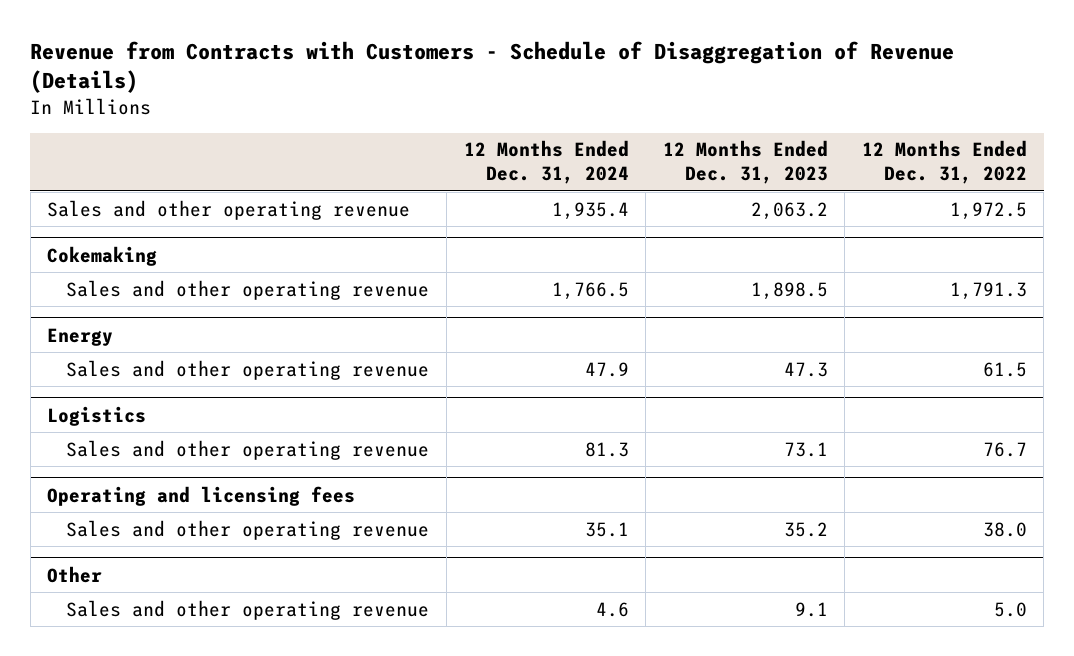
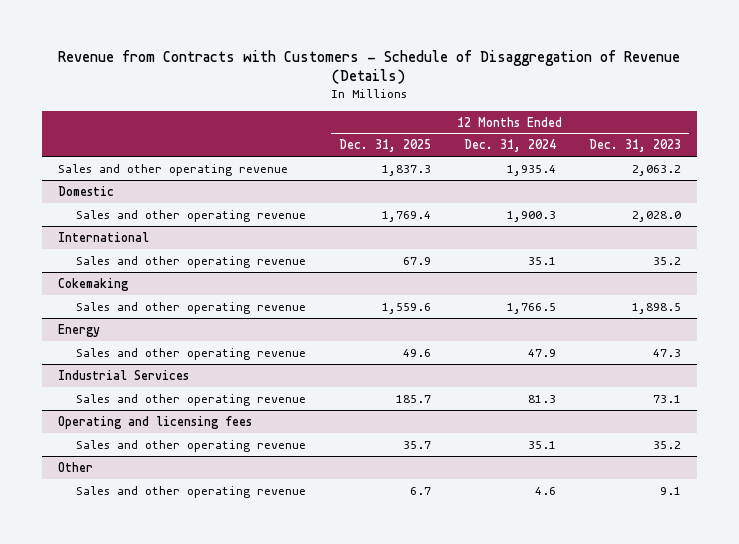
- | 12 Months Ended Dec. 31, 2024 | 12 Months Ended Dec. 31, 2023 | 12 Months Ended Dec. 31, 2022
+ | 12 Months Ended Dec. 31, 2025 | 12 Months Ended Dec. 31, 2024 | 12 Months Ended Dec. 31, 2023
+ Domestic
+ Sales and other operating revenue | 1,769.4 | 1,900.3 | 2,028.0
+ International
+ Sales and other operating revenue | 67.9 | 35.1 | 35.2
- Logistics
+ Industrial Services

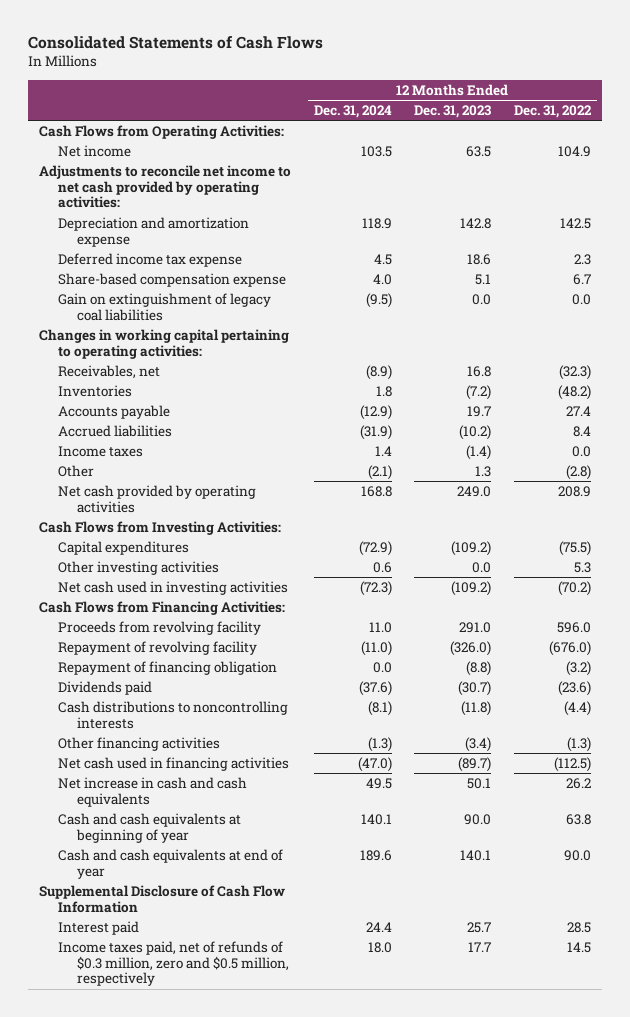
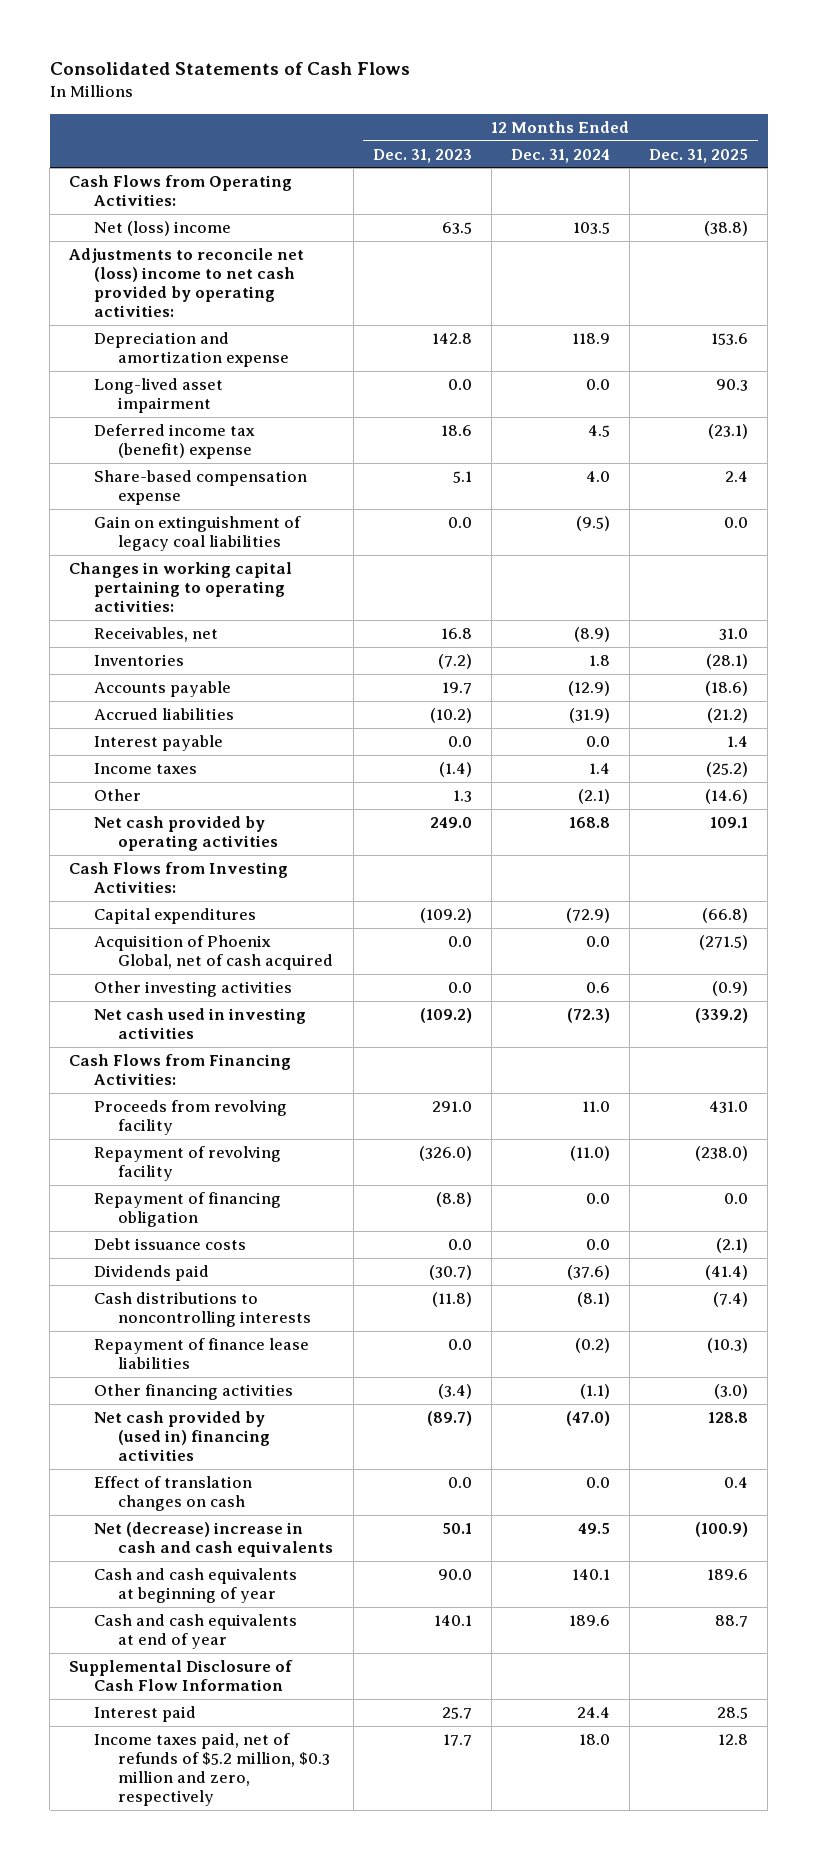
- | 12 Months Ended Dec. 31, 2024 | 12 Months Ended Dec. 31, 2023 | 12 Months Ended Dec. 31, 2022
+ | 12 Months Ended Dec. 31, 2023 | 12 Months Ended Dec. 31, 2024 | 12 Months Ended Dec. 31, 2025
- Net income | 103.5 | 63.5 | 104.9
- Adjustments to reconcile net income to net cash provided by operating activities:
+ Net (loss) income | 63.5 | 103.5 | (38.8)
+ Adjustments to reconcile net (loss) income to net cash provided by operating activities:
- Deferred income tax expense | 4.5 | 18.6 | 2.3
+ Long-lived asset impairment | 0.0 | 0.0 | 90.3
+ Deferred income tax (benefit) expense | 18.6 | 4.5 | (23.1)
+ Interest payable | 0.0 | 0.0 | 1.4
+ Acquisition of Phoenix Global, net of cash acquired | 0.0 | 0.0 | (271.5)
+ Debt issuance costs | 0.0 | 0.0 | (2.1)
- Other financing activities | (1.3) | (3.4) | (1.3)
- Net cash used in financing activities | (47.0) | (89.7) | (112.5)
- Net increase in cash and cash equivalents | 49.5 | 50.1 | 26.2
+ Repayment of finance lease liabilities | 0.0 | (0.2) | (10.3)
+ Other financing activities | (3.4) | (1.1) | (3.0)
+ Net cash provided by (used in) financing activities | (89.7) | (47.0) | 128.8
+ Effect of translation changes on cash | 0.0 | 0.0 | 0.4
+ Net (decrease) increase in cash and cash equivalents | 50.1 | 49.5 | (100.9)
- Income taxes paid, net of refunds of $0.3 million, zero and $0.5 million, respectively | 18.0 | 17.7 | 14.5
+ Income taxes paid, net of refunds of $5.2 million, $0.3 million and zero, respectively | 17.7 | 18.0 | 12.8

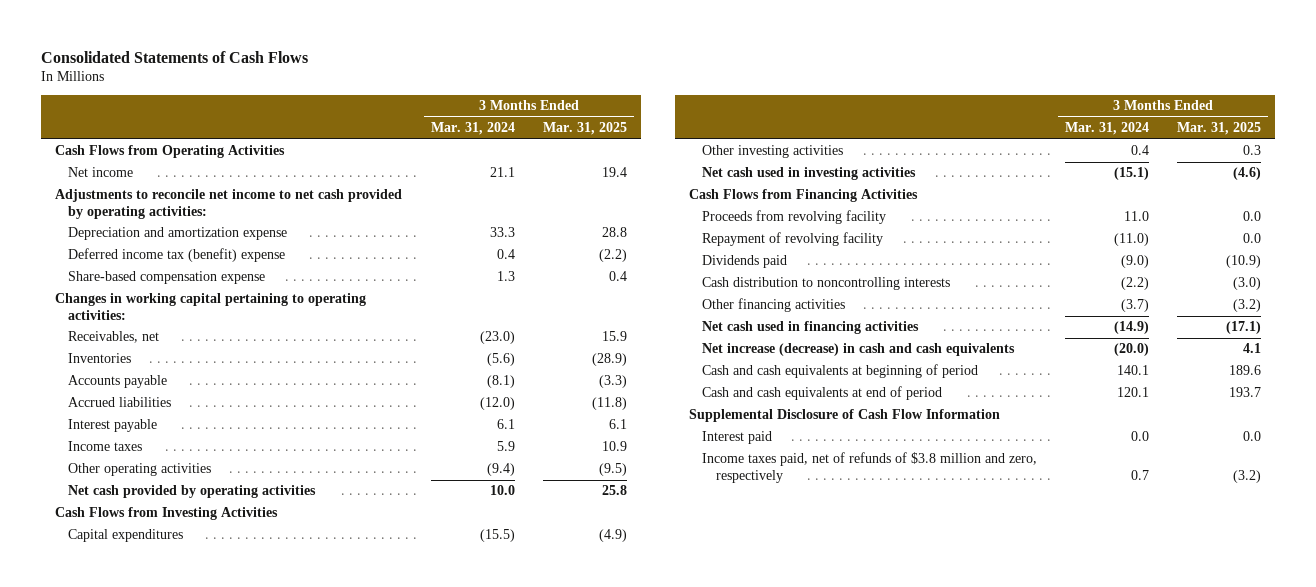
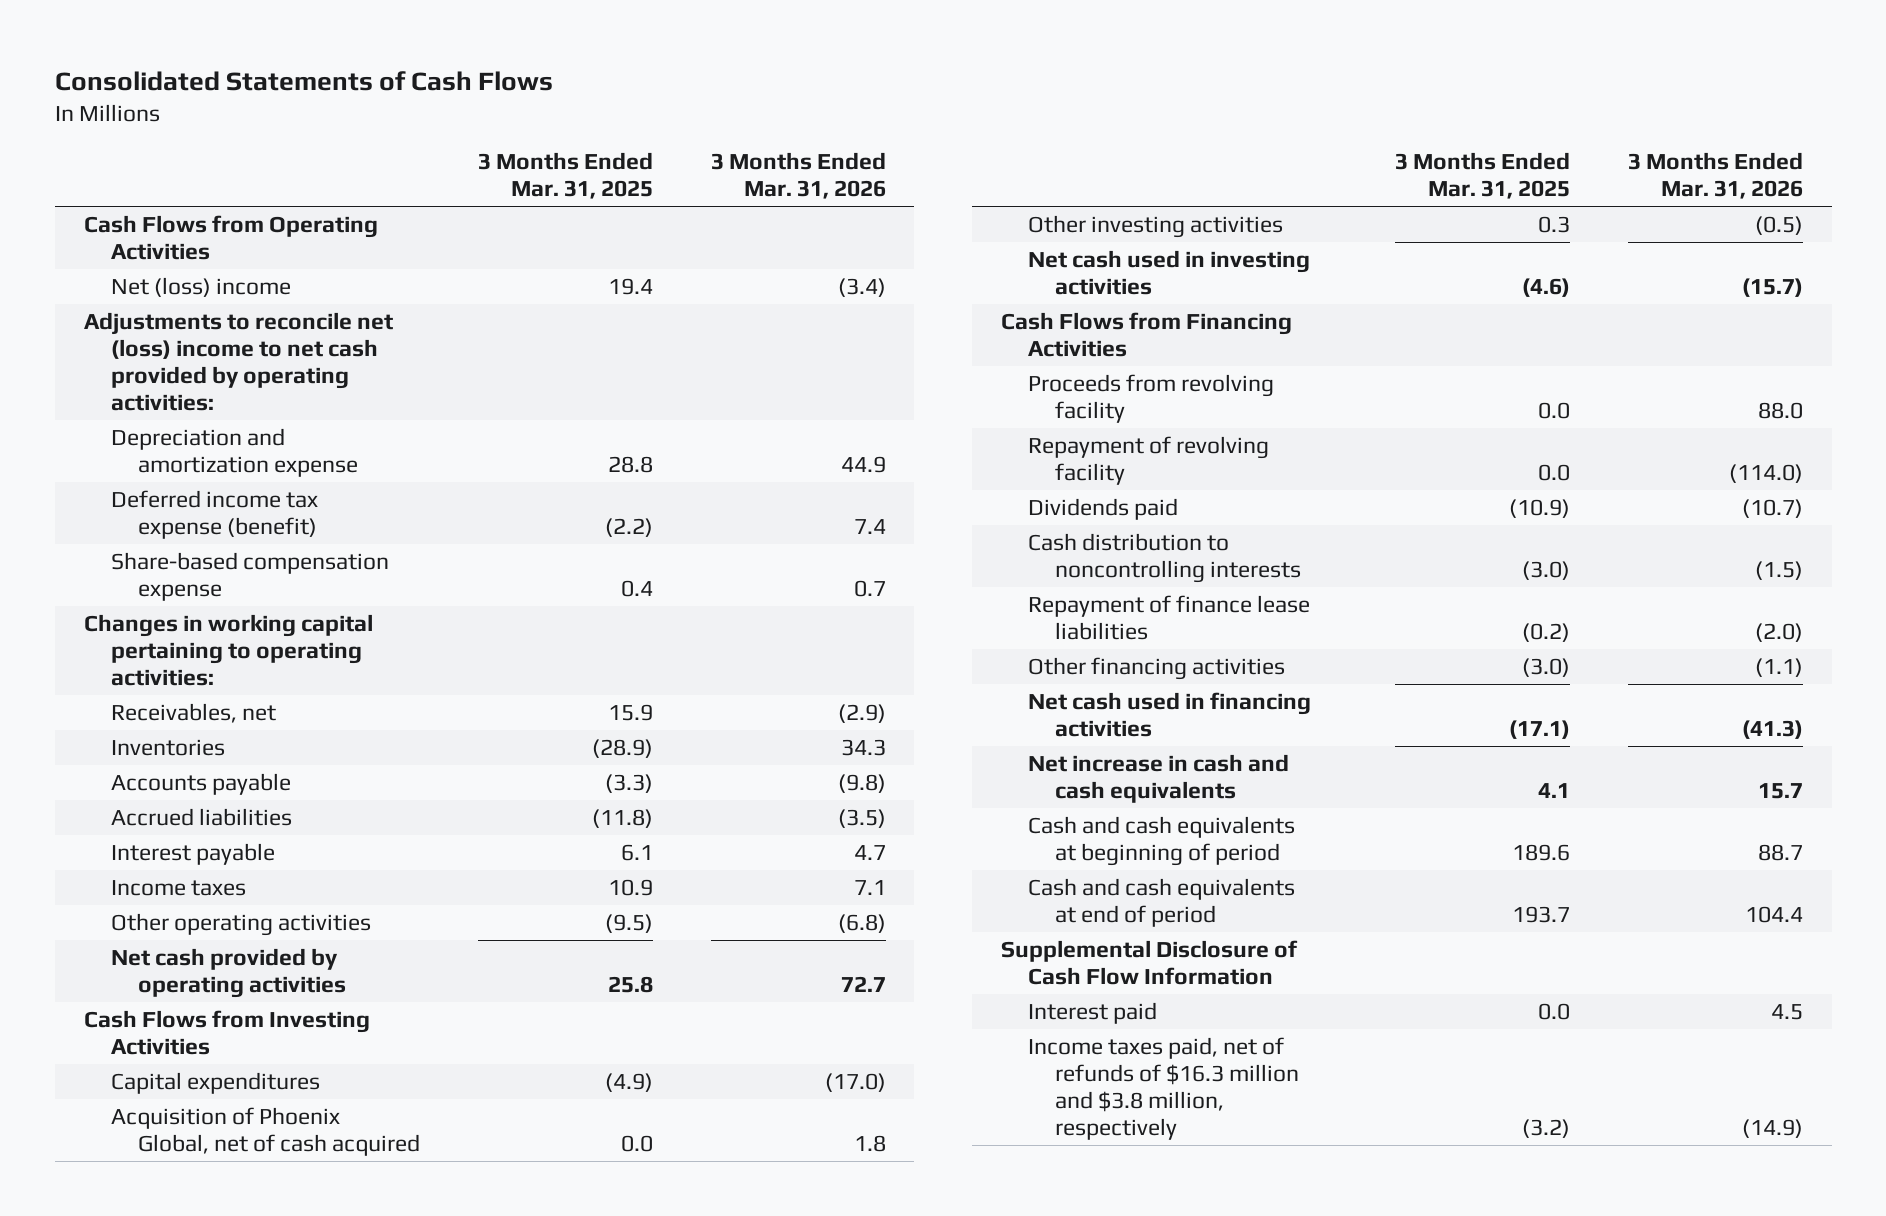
- | 3 Months Ended Mar. 31, 2024 | 3 Months Ended Mar. 31, 2025
+ | 3 Months Ended Mar. 31, 2025 | 3 Months Ended Mar. 31, 2026
- Net income | 21.1 | 19.4
- Adjustments to reconcile net income to net cash provided by operating activities:
+ Net (loss) income | 19.4 | (3.4)
+ Adjustments to reconcile net (loss) income to net cash provided by operating activities:
- Deferred income tax (benefit) expense | 0.4 | (2.2)
+ Deferred income tax expense (benefit) | (2.2) | 7.4
+ Acquisition of Phoenix Global, net of cash acquired | 0.0 | 1.8
- Other financing activities | (3.7) | (3.2)
+ Repayment of finance lease liabilities | (0.2) | (2.0)
+ Other financing activities | (3.0) | (1.1)
- Net increase (decrease) in cash and cash equivalents | (20.0) | 4.1
+ Net increase in cash and cash equivalents | 4.1 | 15.7
- Income taxes paid, net of refunds of $3.8 million and zero, respectively | 0.7 | (3.2)
+ Income taxes paid, net of refunds of $16.3 million and $3.8 million, respectively | (3.2) | (14.9)

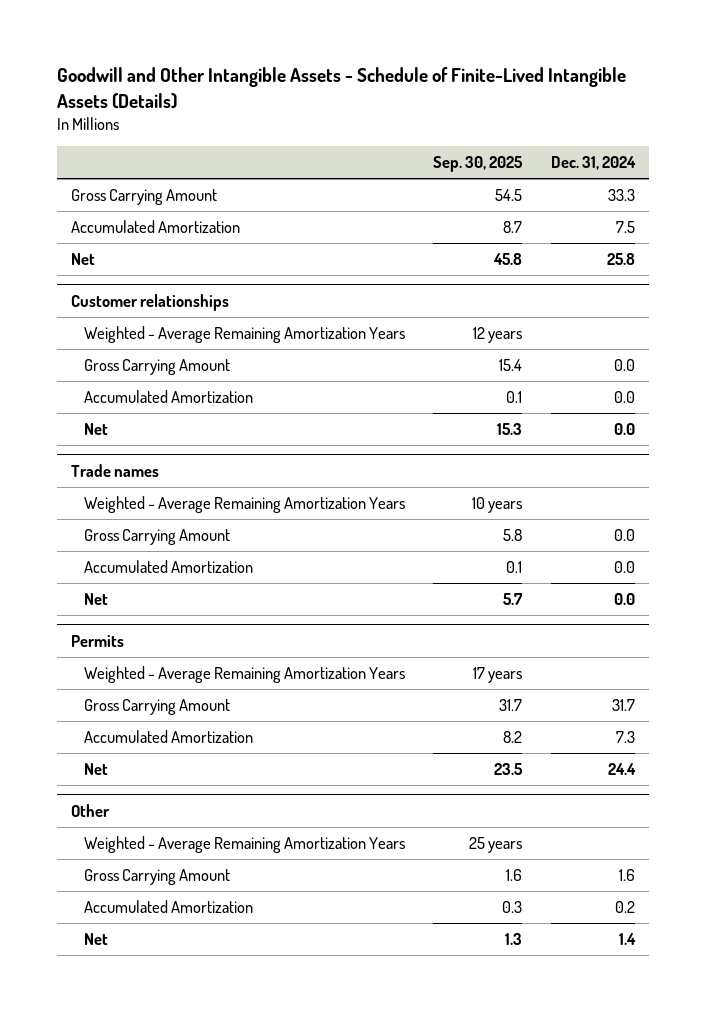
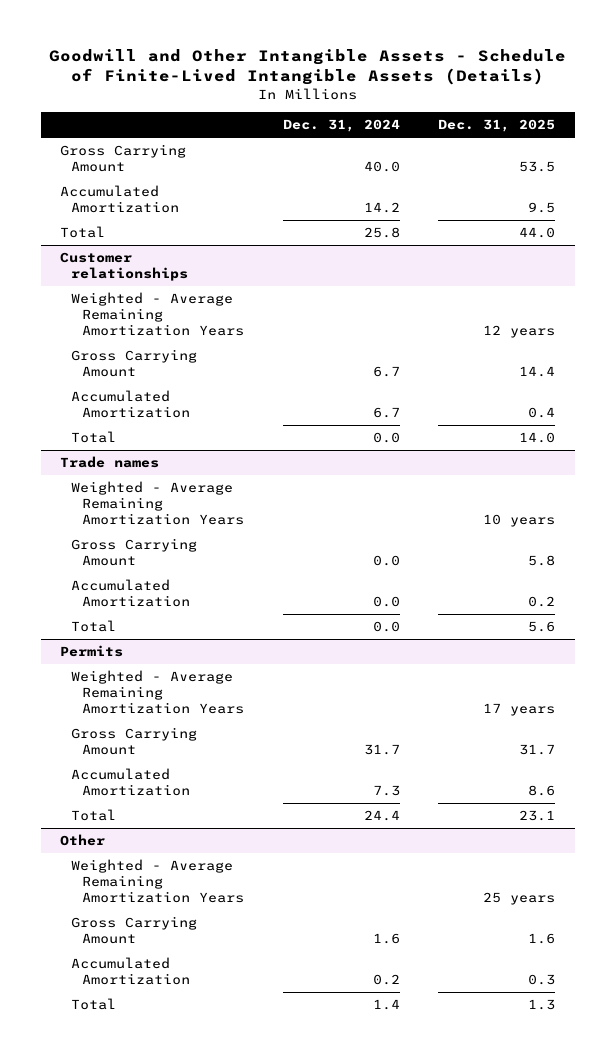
- | Sep. 30, 2025 | Dec. 31, 2024
+ | Dec. 31, 2024 | Dec. 31, 2025
- Gross Carrying Amount | 54.5 | 33.3
- Accumulated Amortization | 8.7 | 7.5
- Net | 45.8 | 25.8
+ Gross Carrying Amount | 40.0 | 53.5
+ Accumulated Amortization | 14.2 | 9.5
+ Total | 25.8 | 44.0
@ Customer relationships
- Gross Carrying Amount | 15.4 | 0.0
- Accumulated Amortization | 0.1 | 0.0
- Net | 15.3 | 0.0
+ Gross Carrying Amount | 6.7 | 14.4
+ Accumulated Amortization | 6.7 | 0.4
+ Total | 0.0 | 14.0
@ Trade names
- Net | 5.7 | 0.0
+ Total | 0.0 | 5.6
@ Permits
- Net | 23.5 | 24.4
+ Total | 24.4 | 23.1
@ Other
- Net | 1.3 | 1.4
+ Total | 1.4 | 1.3

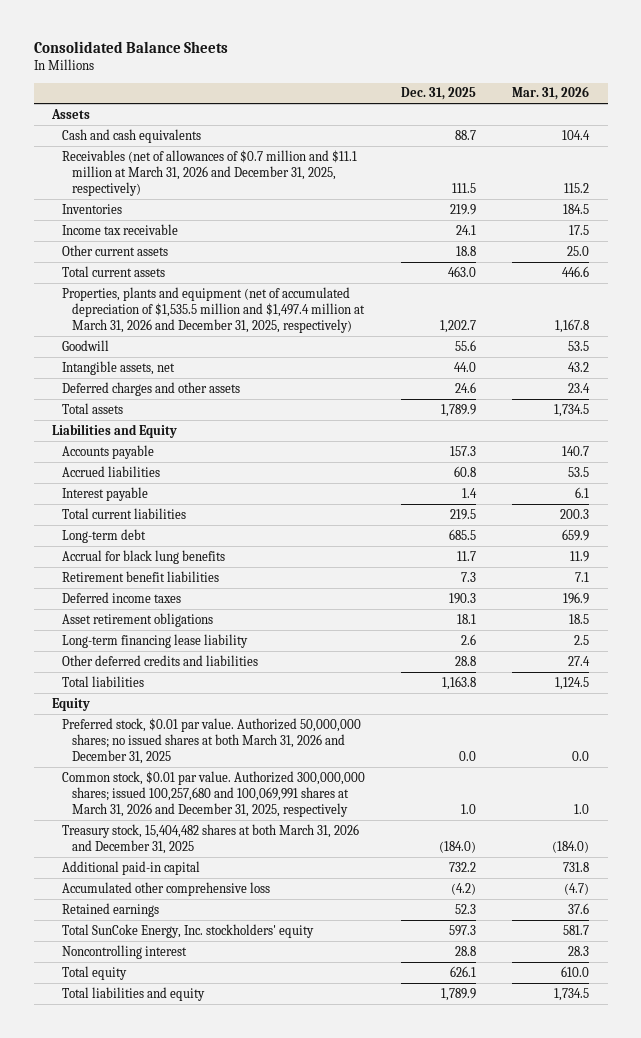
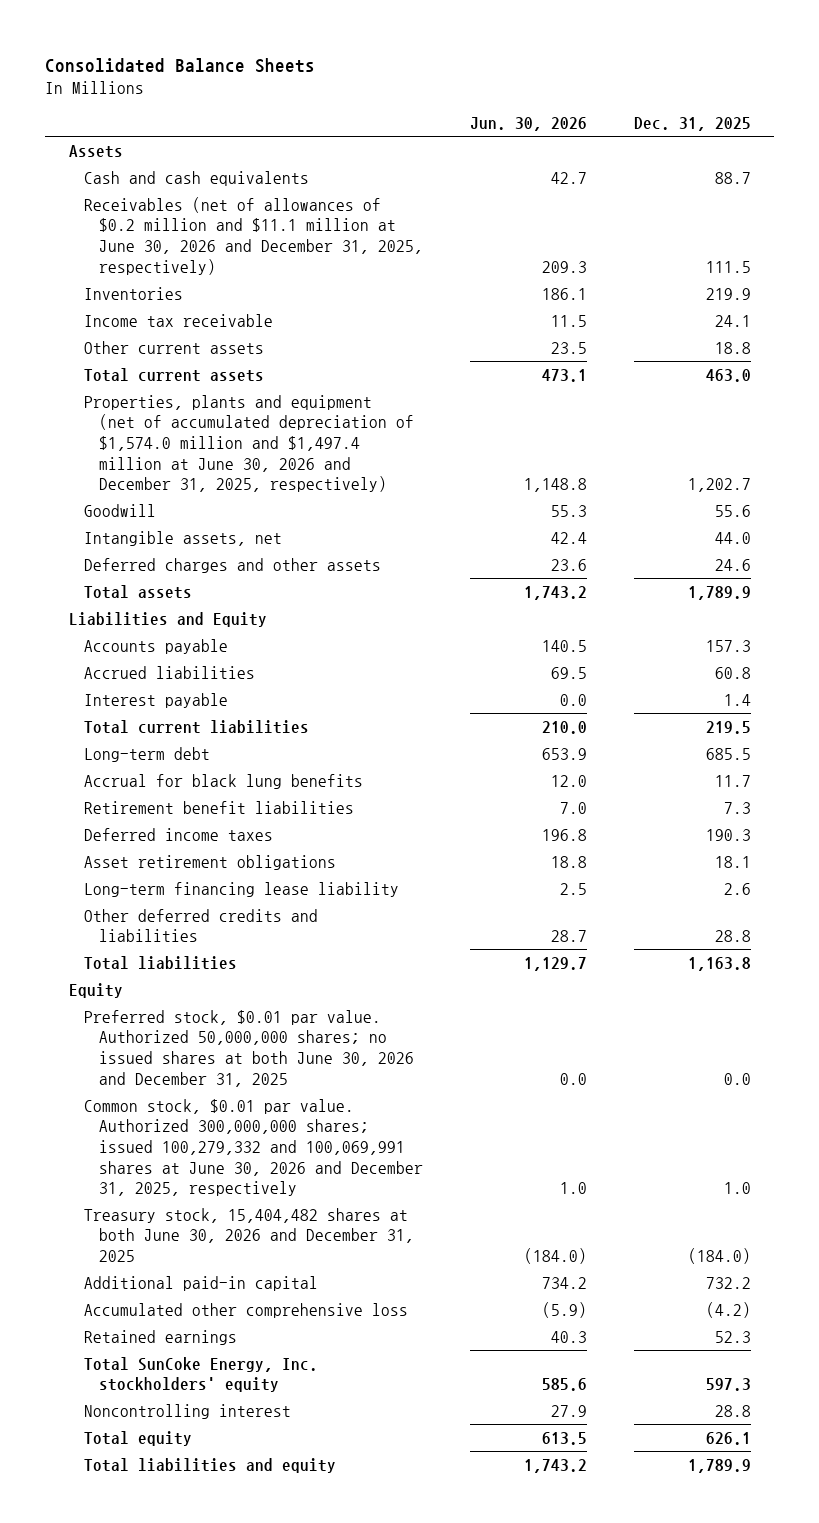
- | Dec. 31, 2025 | Mar. 31, 2026
+ | Jun. 30, 2026 | Dec. 31, 2025
- Receivables (net of allowances of $0.7 million and $11.1 million at March 31, 2026 and December 31, 2025, respectively) | 111.5 | 115.2
+ Receivables (net of allowances of $0.2 million and $11.1 million at June 30, 2026 and December 31, 2025, respectively) | 209.3 | 111.5
- Properties, plants and equipment (net of accumulated depreciation of $1,535.5 million and $1,497.4 million at March 31, 2026 and December 31, 2025, respectively) | 1,202.7 | 1,167.8
+ Properties, plants and equipment (net of accumulated depreciation of $1,574.0 million and $1,497.4 million at June 30, 2026 and December 31, 2025, respectively) | 1,148.8 | 1,202.7
- Preferred stock, $0.01 par value. Authorized 50,000,000 shares; no issued shares at both March 31, 2026 and December 31, 2025 | 0.0 | 0.0
- Common stock, $0.01 par value. Authorized 300,000,000 shares; issued 100,257,680 and 100,069,991 shares at March 31, 2026 and December 31, 2025, respectively | 1.0 | 1.0
- Treasury stock, 15,404,482 shares at both March 31, 2026 and December 31, 2025 | (184.0) | (184.0)
+ Preferred stock, $0.01 par value. Authorized 50,000,000 shares; no issued shares at both June 30, 2026 and December 31, 2025 | 0.0 | 0.0
+ Common stock, $0.01 par value. Authorized 300,000,000 shares; issued 100,279,332 and 100,069,991 shares at June 30, 2026 and December 31, 2025, respectively | 1.0 | 1.0
+ Treasury stock, 15,404,482 shares at both June 30, 2026 and December 31, 2025 | (184.0) | (184.0)

